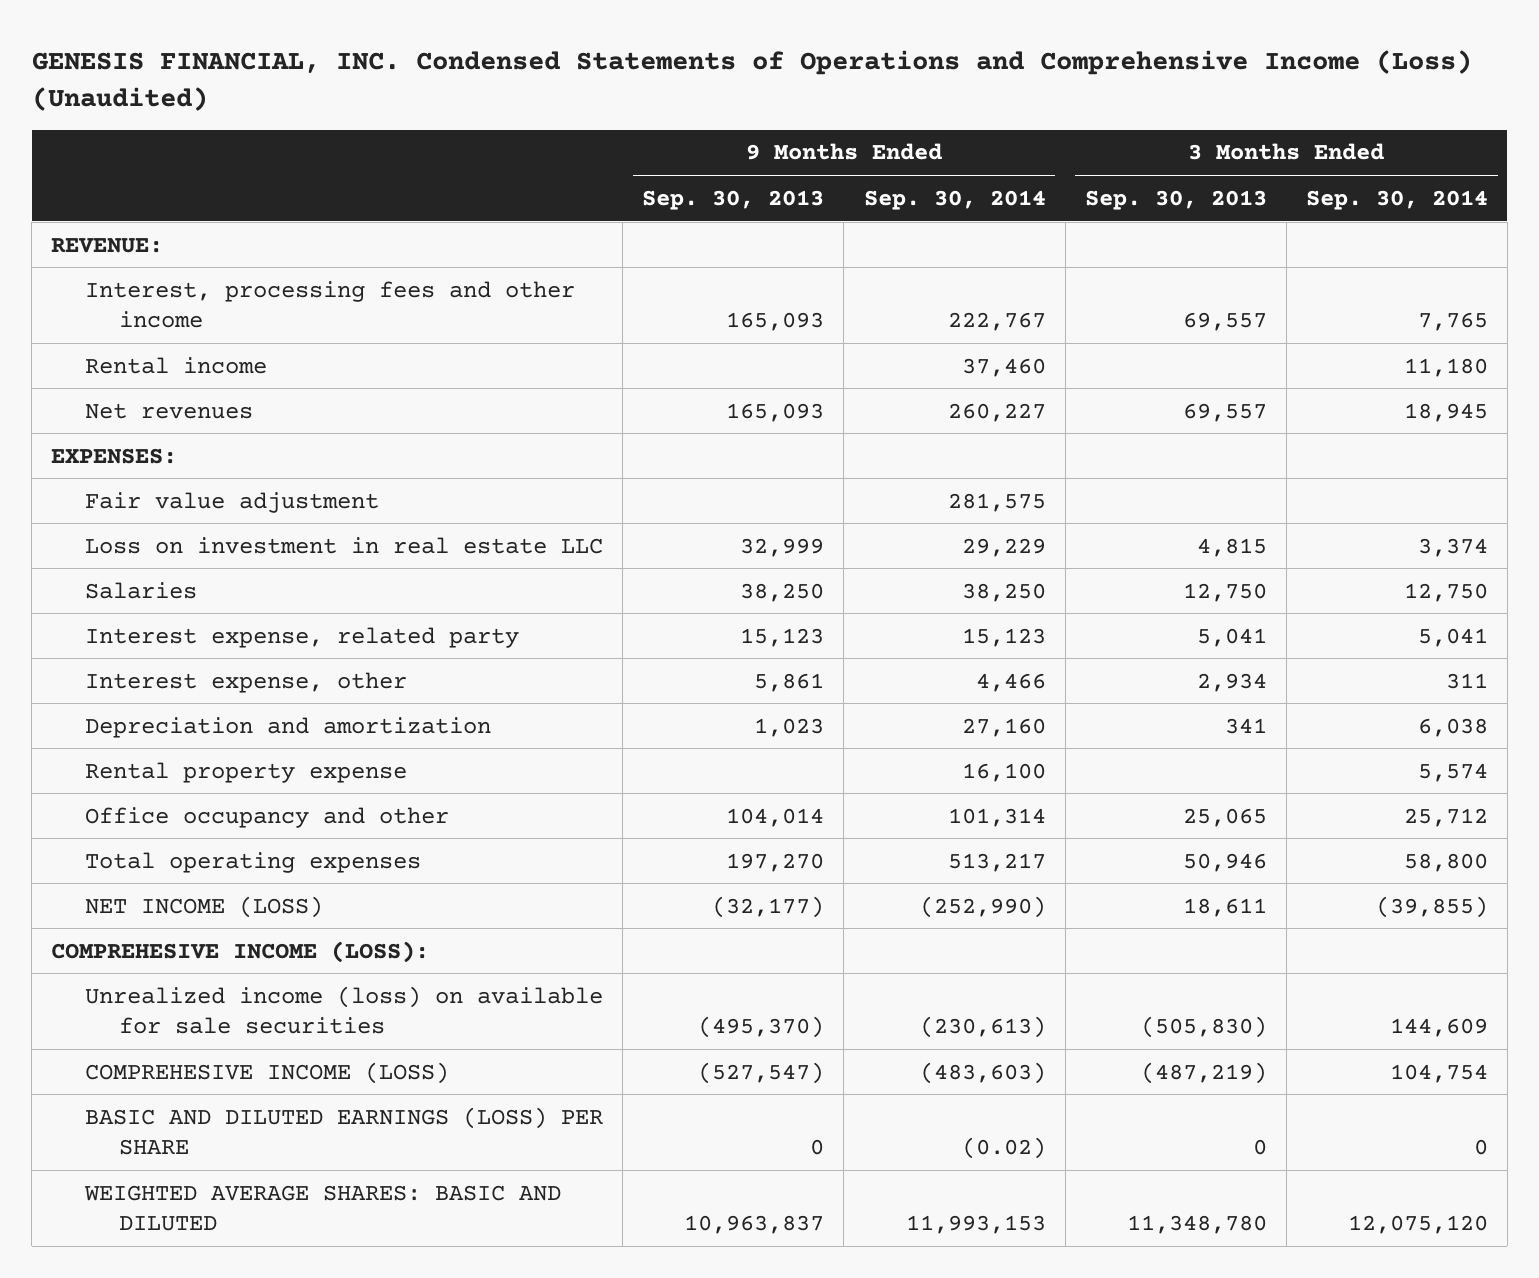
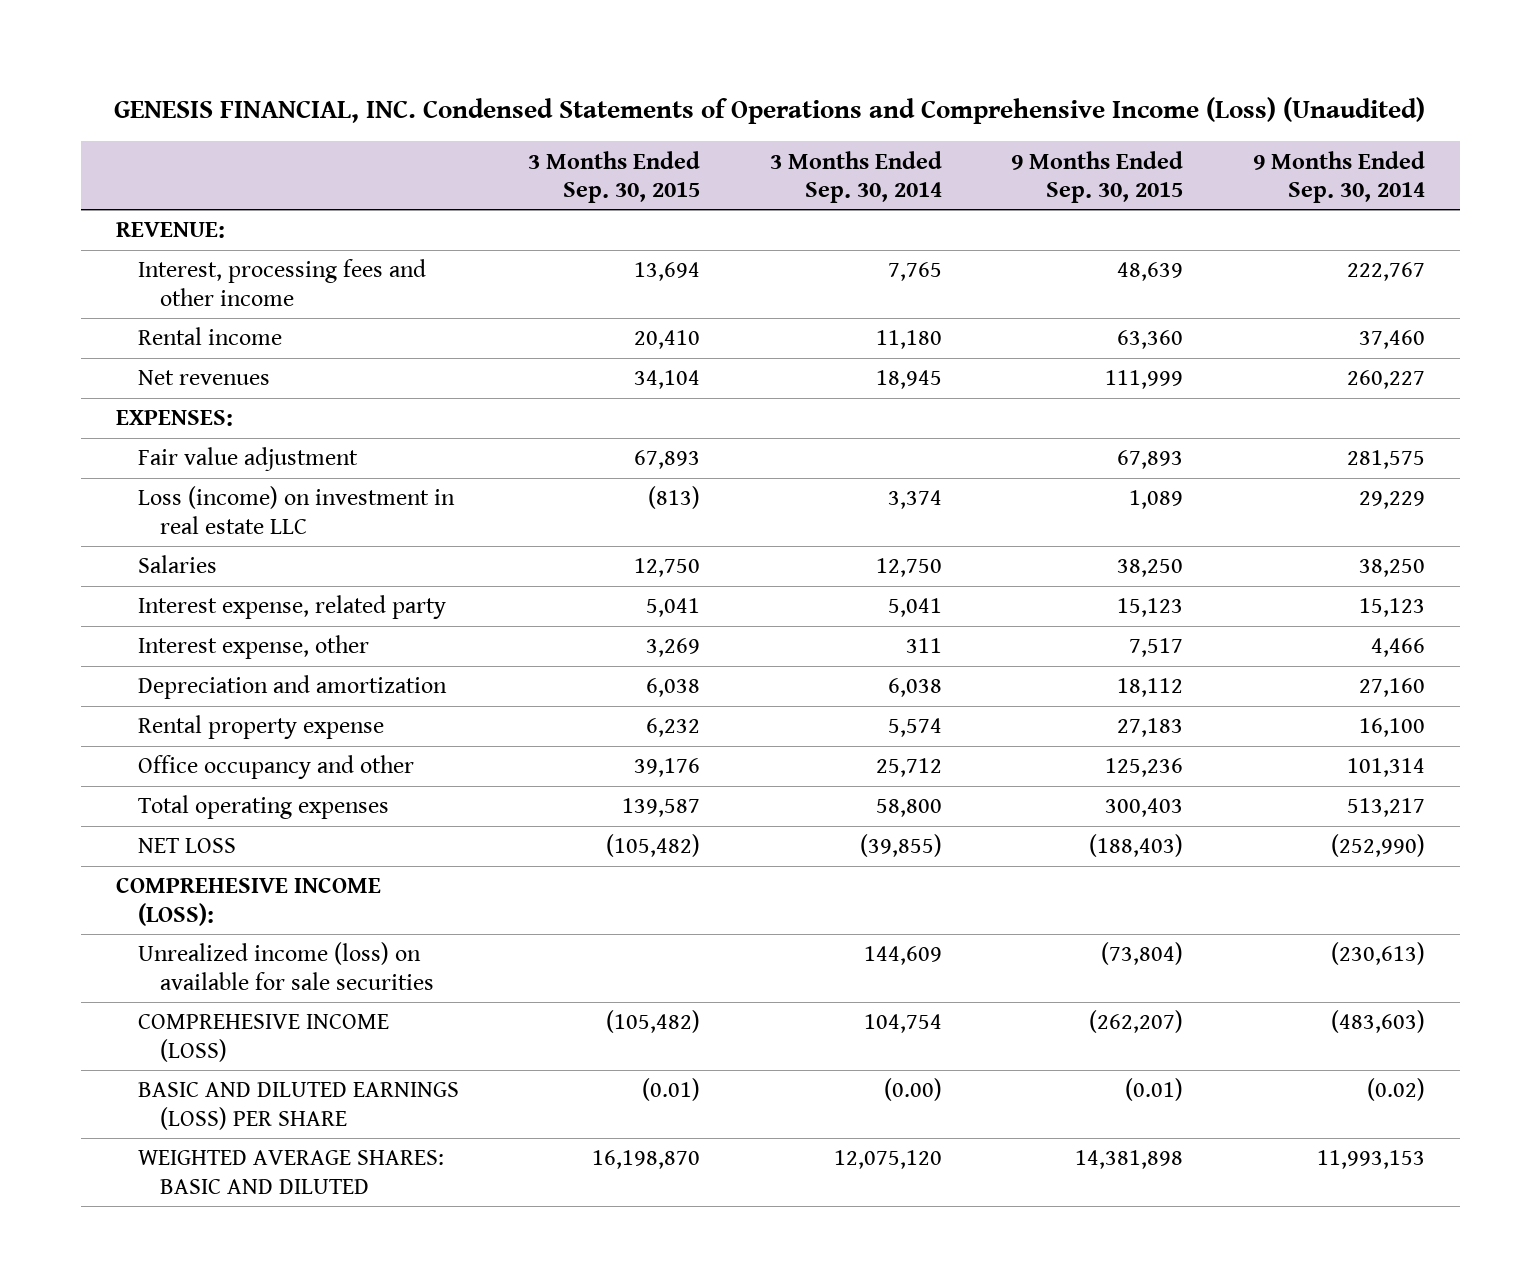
- | 9 Months Ended Sep. 30, 2013 | 9 Months Ended Sep. 30, 2014 | 3 Months Ended Sep. 30, 2013 | 3 Months Ended Sep. 30, 2014
+ | 3 Months Ended Sep. 30, 2015 | 3 Months Ended Sep. 30, 2014 | 9 Months Ended Sep. 30, 2015 | 9 Months Ended Sep. 30, 2014
- Loss on investment in real estate LLC | 32,999 | 29,229 | 4,815 | 3,374
+ Loss (income) on investment in real estate LLC | (813) | 3,374 | 1,089 | 29,229
- NET INCOME (LOSS) | (32,177) | (252,990) | 18,611 | (39,855)
+ NET LOSS | (105,482) | (39,855) | (188,403) | (252,990)
- BASIC AND DILUTED EARNINGS (LOSS) PER SHARE | 0 | (0.02) | 0 | 0
+ BASIC AND DILUTED EARNINGS (LOSS) PER SHARE | (0.01) | (0.00) | (0.01) | (0.02)

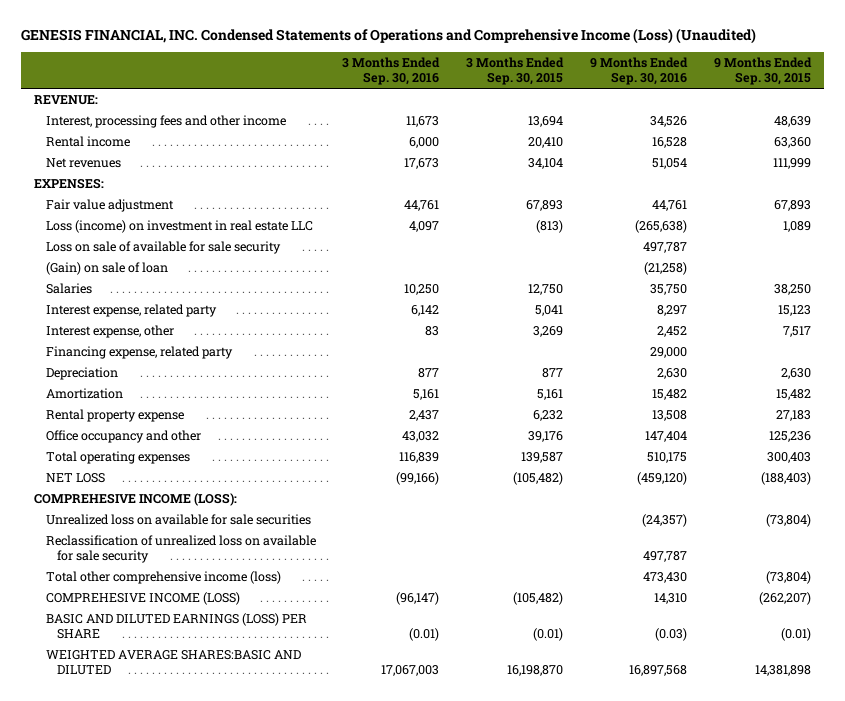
- | 3 Months Ended Sep. 30, 2015 | 3 Months Ended Sep. 30, 2014 | 9 Months Ended Sep. 30, 2015 | 9 Months Ended Sep. 30, 2014
+ | 3 Months Ended Sep. 30, 2016 | 3 Months Ended Sep. 30, 2015 | 9 Months Ended Sep. 30, 2016 | 9 Months Ended Sep. 30, 2015
+ Loss on sale of available for sale security | | | 497,787 |
+ (Gain) on sale of loan | | | (21,258) |
- Depreciation and amortization | 6,038 | 6,038 | 18,112 | 27,160
+ Financing expense, related party | | | 29,000 |
+ Depreciation | 877 | 877 | 2,630 | 2,630
+ Amortization | 5,161 | 5,161 | 15,482 | 15,482
- Unrealized income (loss) on available for sale securities | | 144,609 | (73,804) | (230,613)
+ Unrealized loss on available for sale securities | | | (24,357) | (73,804)
+ Reclassification of unrealized loss on available for sale security | | | 497,787 |
+ Total other comprehensive income (loss) | | | 473,430 | (73,804)
- WEIGHTED AVERAGE SHARES: BASIC AND DILUTED | 16,198,870 | 12,075,120 | 14,381,898 | 11,993,153
+ WEIGHTED AVERAGE SHARES:BASIC AND DILUTED | 17,067,003 | 16,198,870 | 16,897,568 | 14,381,898

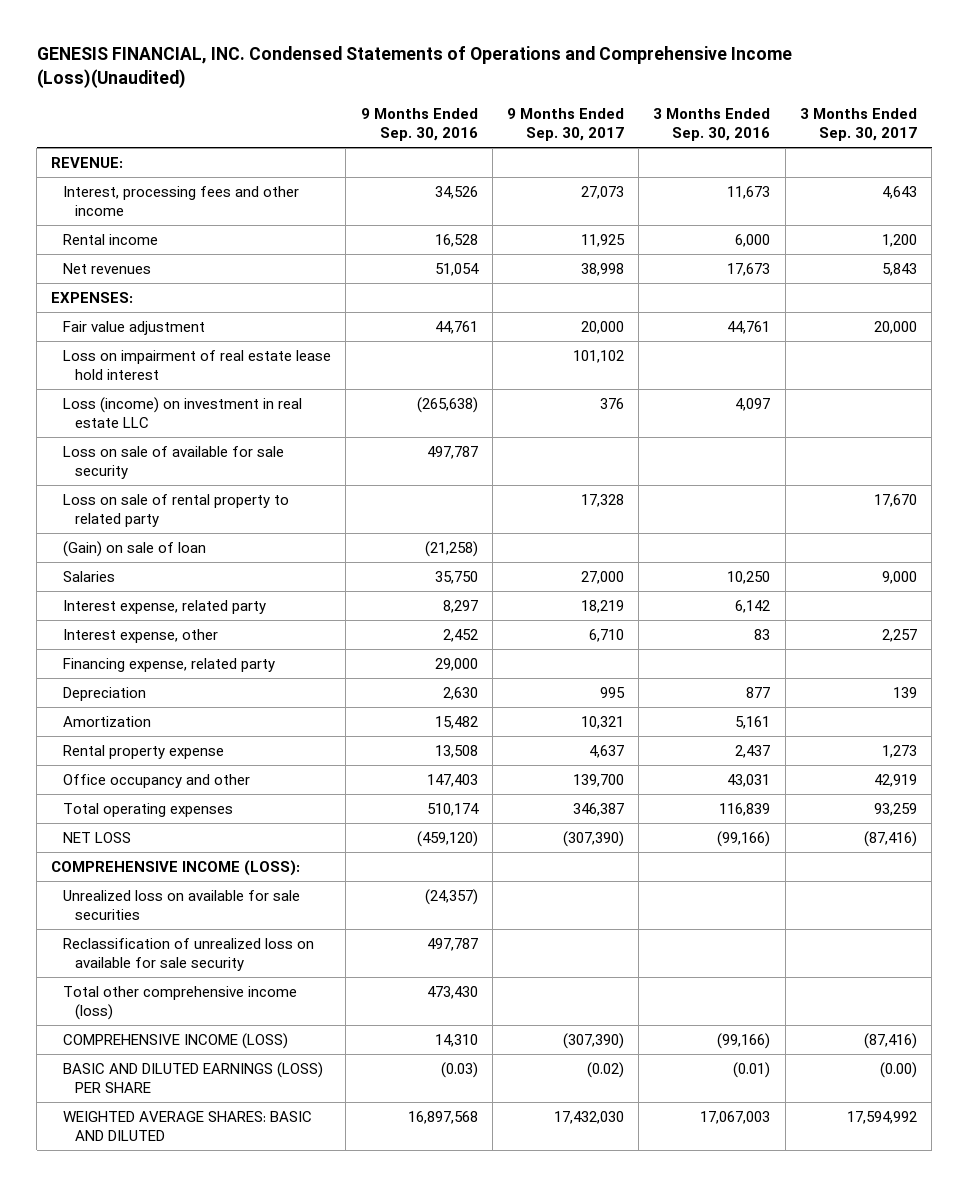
- GENESIS FINANCIAL, INC. Condensed Statements of Operations and Comprehensive Income (Loss) (Unaudited)
+ GENESIS FINANCIAL, INC. Condensed Statements of Operations and Comprehensive Income (Loss)(Unaudited)
- | 3 Months Ended Sep. 30, 2016 | 3 Months Ended Sep. 30, 2015 | 9 Months Ended Sep. 30, 2016 | 9 Months Ended Sep. 30, 2015
+ | 9 Months Ended Sep. 30, 2016 | 9 Months Ended Sep. 30, 2017 | 3 Months Ended Sep. 30, 2016 | 3 Months Ended Sep. 30, 2017
+ Loss on impairment of real estate lease hold interest | | 101,102 | |
+ Loss on sale of rental property to related party | | 17,328 | | 17,670
- Office occupancy and other | 43,032 | 39,176 | 147,404 | 125,236
- Total operating expenses | 116,839 | 139,587 | 510,175 | 300,403
+ Office occupancy and other | 147,403 | 139,700 | 43,031 | 42,919
+ Total operating expenses | 510,174 | 346,387 | 116,839 | 93,259
- COMPREHESIVE INCOME (LOSS):
+ COMPREHENSIVE INCOME (LOSS):
- COMPREHESIVE INCOME (LOSS) | (96,147) | (105,482) | 14,310 | (262,207)
+ COMPREHENSIVE INCOME (LOSS) | 14,310 | (307,390) | (99,166) | (87,416)
- WEIGHTED AVERAGE SHARES:BASIC AND DILUTED | 17,067,003 | 16,198,870 | 16,897,568 | 14,381,898
+ WEIGHTED AVERAGE SHARES: BASIC AND DILUTED | 16,897,568 | 17,432,030 | 17,067,003 | 17,594,992

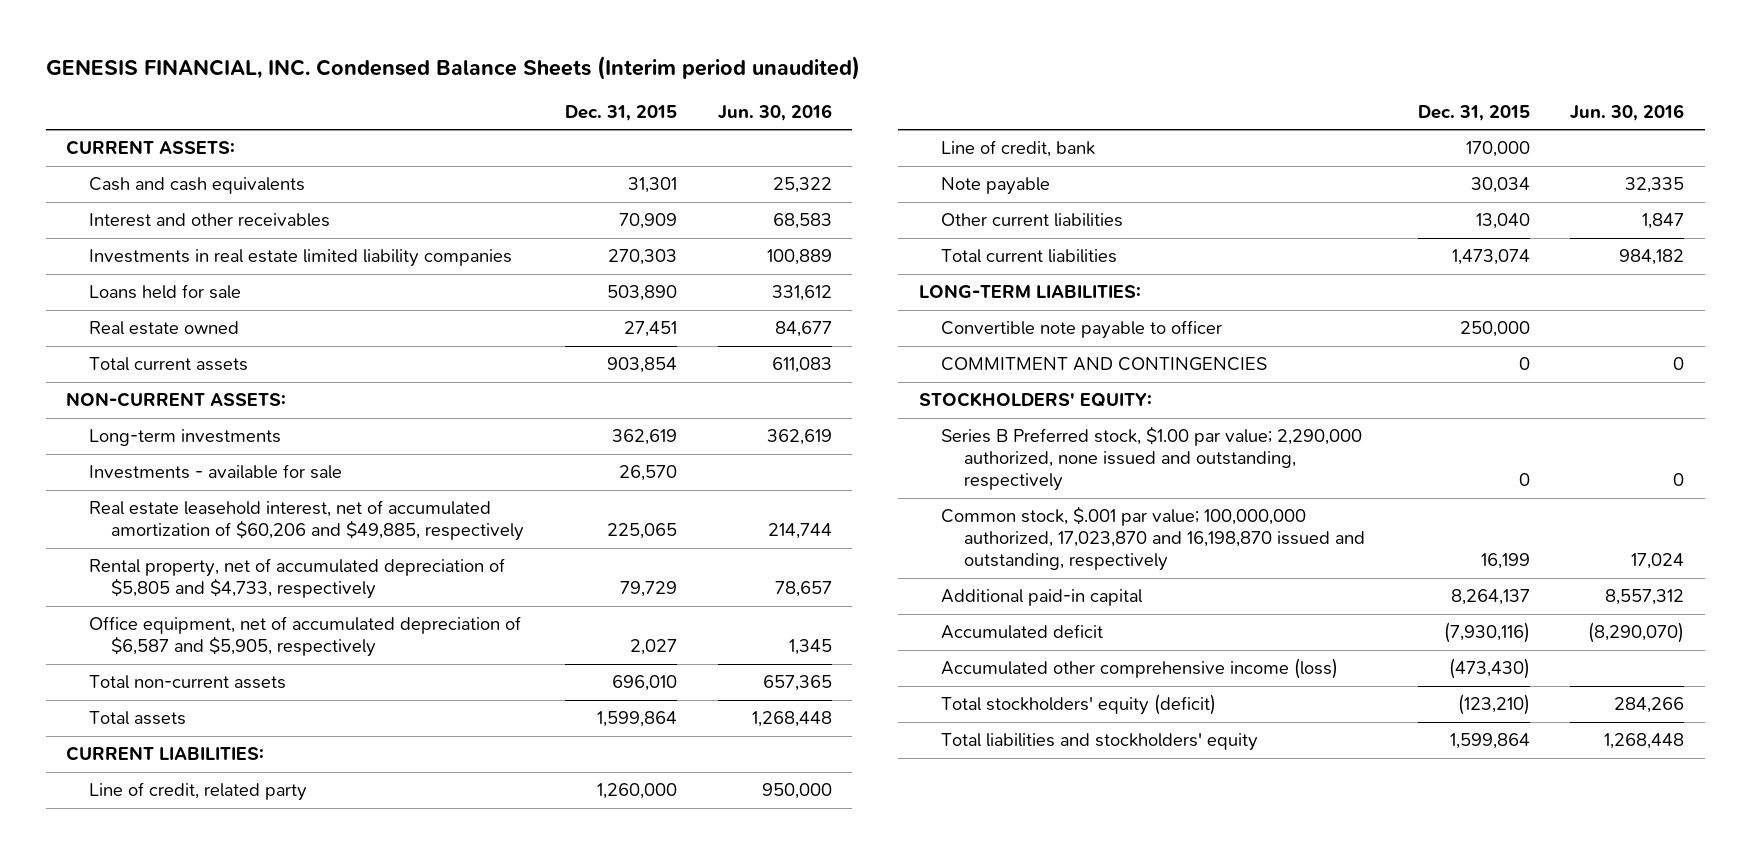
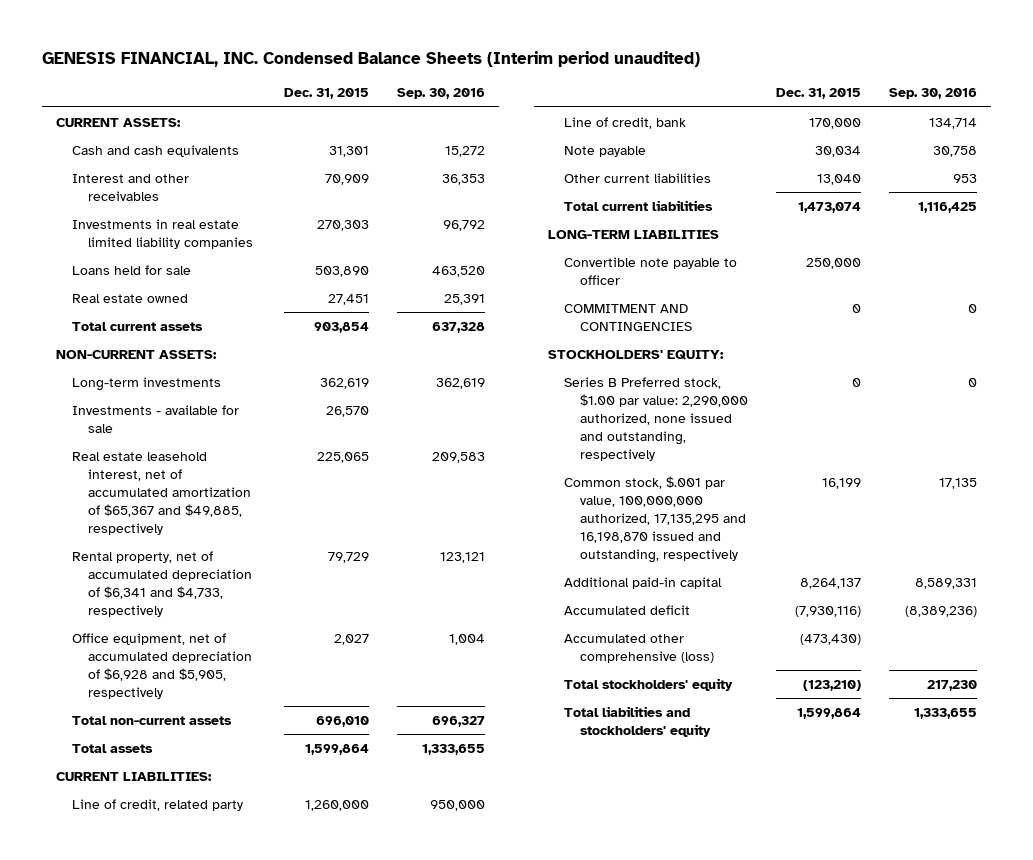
- | Dec. 31, 2015 | Jun. 30, 2016
+ | Dec. 31, 2015 | Sep. 30, 2016
- Real estate leasehold interest, net of accumulated amortization of $60,206 and $49,885, respectively | 225,065 | 214,744
- Rental property, net of accumulated depreciation of $5,805 and $4,733, respectively | 79,729 | 78,657
- Office equipment, net of accumulated depreciation of $6,587 and $5,905, respectively | 2,027 | 1,345
+ Real estate leasehold interest, net of accumulated amortization of $65,367 and $49,885, respectively | 225,065 | 209,583
+ Rental property, net of accumulated depreciation of $6,341 and $4,733, respectively | 79,729 | 123,121
+ Office equipment, net of accumulated depreciation of $6,928 and $5,905, respectively | 2,027 | 1,004
- LONG-TERM LIABILITIES:
+ LONG-TERM LIABILITIES
- Series B Preferred stock, $1.00 par value; 2,290,000 authorized, none issued and outstanding, respectively | 0 | 0
- Common stock, $.001 par value; 100,000,000 authorized, 17,023,870 and 16,198,870 issued and outstanding, respectively | 16,199 | 17,024
+ Series B Preferred stock, $1.00 par value: 2,290,000 authorized, none issued and outstanding, respectively | 0 | 0
+ Common stock, $.001 par value, 100,000,000 authorized, 17,135,295 and 16,198,870 issued and outstanding, respectively | 16,199 | 17,135
- Accumulated other comprehensive income (loss) | (473,430) |
- Total stockholders' equity (deficit) | (123,210) | 284,266
+ Accumulated other comprehensive (loss) | (473,430) |
+ Total stockholders' equity | (123,210) | 217,230

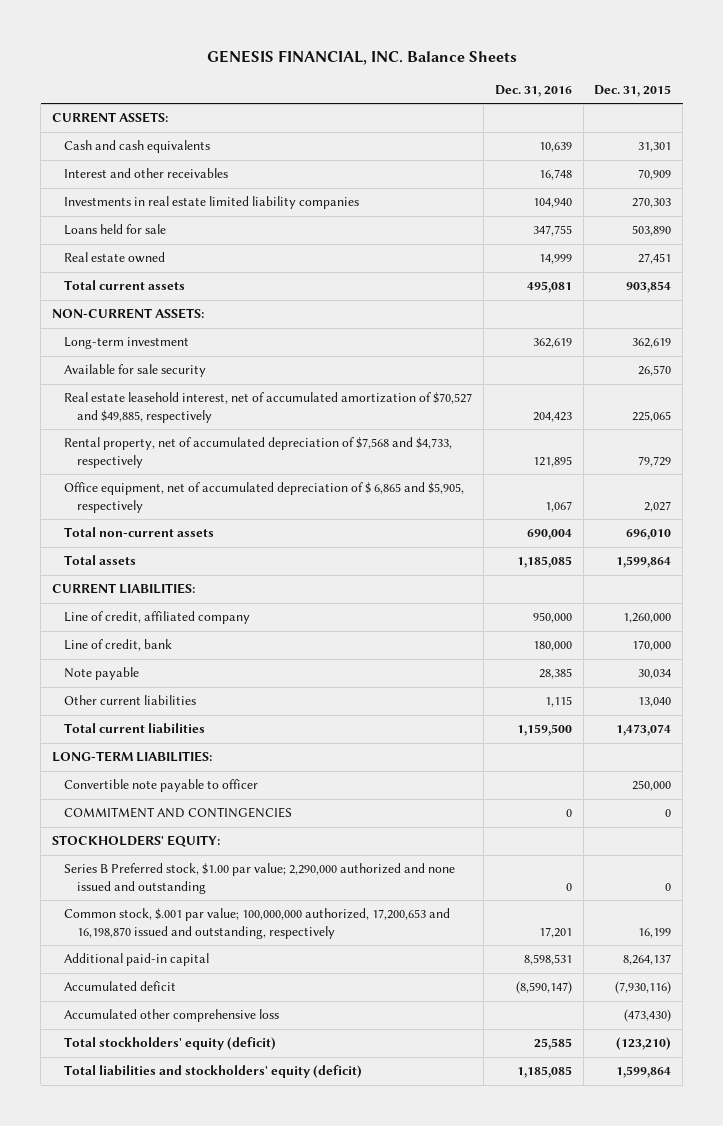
- GENESIS FINANCIAL, INC. Condensed Balance Sheets (Interim period unaudited)
+ GENESIS FINANCIAL, INC. Balance Sheets
- | Dec. 31, 2015 | Sep. 30, 2016
+ | Dec. 31, 2016 | Dec. 31, 2015
- Long-term investments | 362,619 | 362,619
- Investments - available for sale | 26,570 |
- Real estate leasehold interest, net of accumulated amortization of $65,367 and $49,885, respectively | 225,065 | 209,583
- Rental property, net of accumulated depreciation of $6,341 and $4,733, respectively | 79,729 | 123,121
- Office equipment, net of accumulated depreciation of $6,928 and $5,905, respectively | 2,027 | 1,004
+ Long-term investment | 362,619 | 362,619
+ Available for sale security | | 26,570
+ Real estate leasehold interest, net of accumulated amortization of $70,527 and $49,885, respectively | 204,423 | 225,065
+ Rental property, net of accumulated depreciation of $7,568 and $4,733, respectively | 121,895 | 79,729
+ Office equipment, net of accumulated depreciation of $ 6,865 and $5,905, respectively | 1,067 | 2,027
- Line of credit, related party | 1,260,000 | 950,000
+ Line of credit, affiliated company | 950,000 | 1,260,000
- LONG-TERM LIABILITIES
+ LONG-TERM LIABILITIES:
- Series B Preferred stock, $1.00 par value: 2,290,000 authorized, none issued and outstanding, respectively | 0 | 0
- Common stock, $.001 par value, 100,000,000 authorized, 17,135,295 and 16,198,870 issued and outstanding, respectively | 16,199 | 17,135
+ Series B Preferred stock, $1.00 par value; 2,290,000 authorized and none issued and outstanding | 0 | 0
+ Common stock, $.001 par value; 100,000,000 authorized, 17,200,653 and 16,198,870 issued and outstanding, respectively | 17,201 | 16,199
- Accumulated other comprehensive (loss) | (473,430) |
- Total stockholders' equity | (123,210) | 217,230
- Total liabilities and stockholders' equity | 1,599,864 | 1,333,655
+ Accumulated other comprehensive loss | | (473,430)
+ Total stockholders' equity (deficit) | 25,585 | (123,210)
+ Total liabilities and stockholders' equity (deficit) | 1,185,085 | 1,599,864

